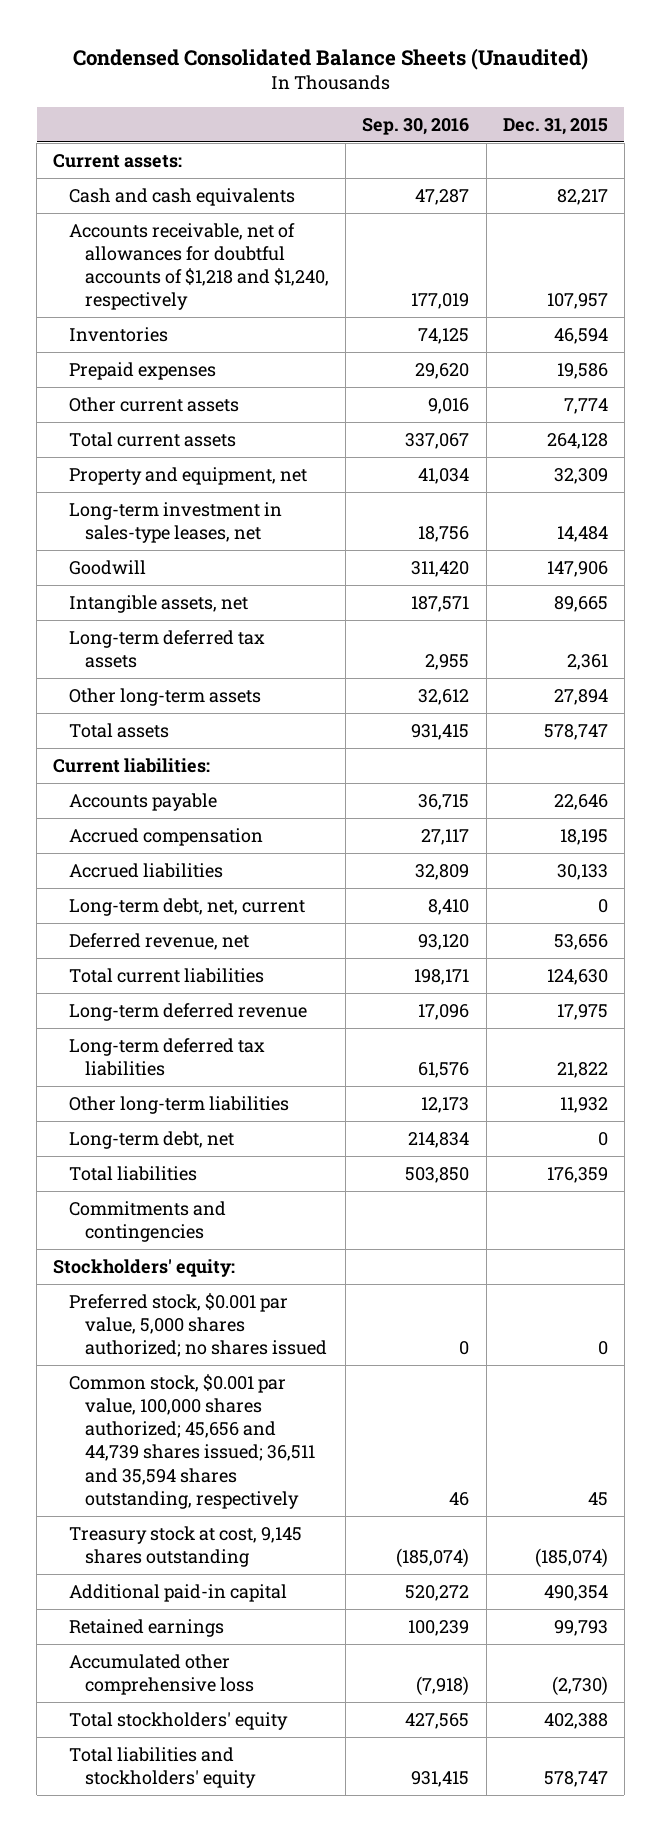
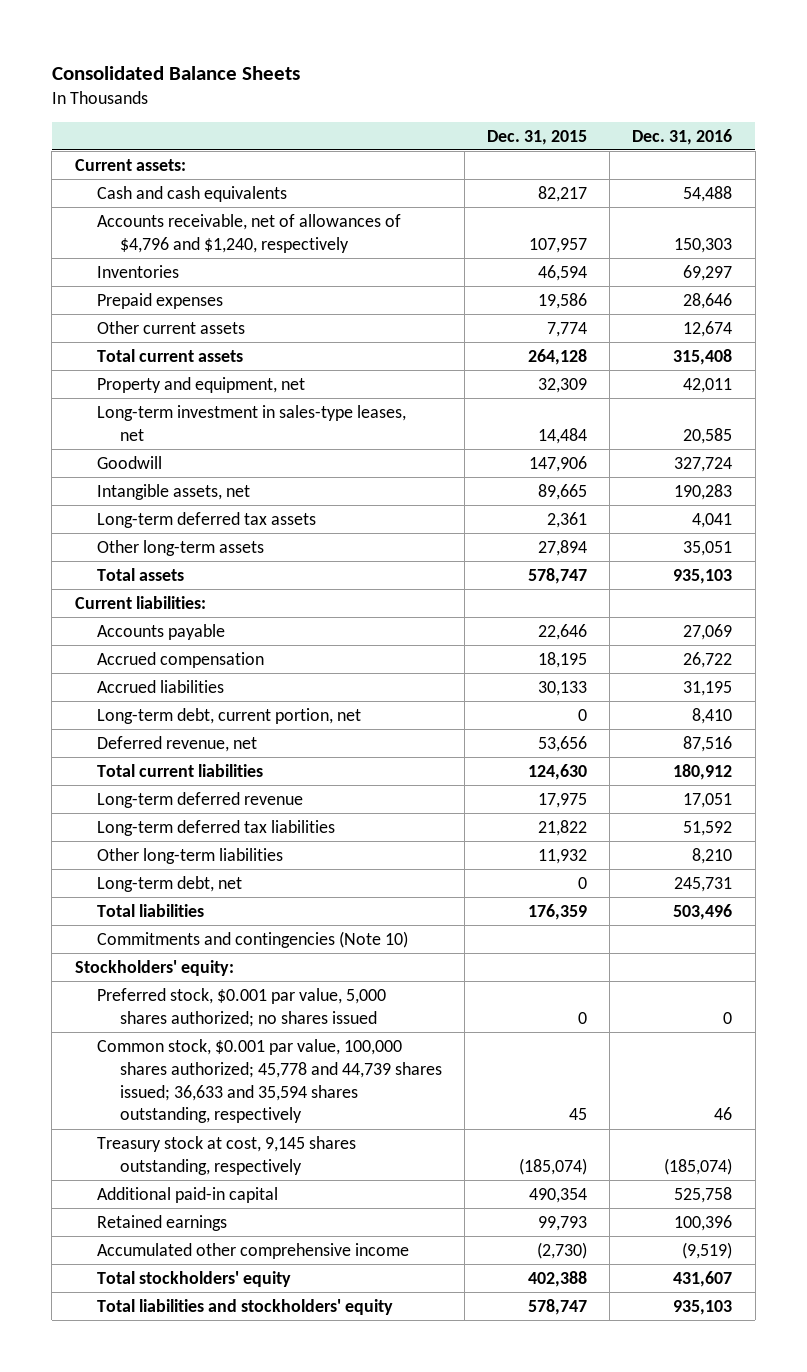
- Condensed Consolidated Balance Sheets (Unaudited)
+ Consolidated Balance Sheets
- | Sep. 30, 2016 | Dec. 31, 2015
+ | Dec. 31, 2015 | Dec. 31, 2016
- Accounts receivable, net of allowances for doubtful accounts of $1,218 and $1,240, respectively | 177,019 | 107,957
+ Accounts receivable, net of allowances of $4,796 and $1,240, respectively | 107,957 | 150,303
- Long-term debt, net, current | 8,410 | 0
+ Long-term debt, current portion, net | 0 | 8,410
- Commitments and contingencies
+ Commitments and contingencies (Note 10)
- Common stock, $0.001 par value, 100,000 shares authorized; 45,656 and 44,739 shares issued; 36,511 and 35,594 shares outstanding, respectively | 46 | 45
- Treasury stock at cost, 9,145 shares outstanding | (185,074) | (185,074)
+ Common stock, $0.001 par value, 100,000 shares authorized; 45,778 and 44,739 shares issued; 36,633 and 35,594 shares outstanding, respectively | 45 | 46
+ Treasury stock at cost, 9,145 shares outstanding, respectively | (185,074) | (185,074)
- Accumulated other comprehensive loss | (7,918) | (2,730)
+ Accumulated other comprehensive income | (2,730) | (9,519)

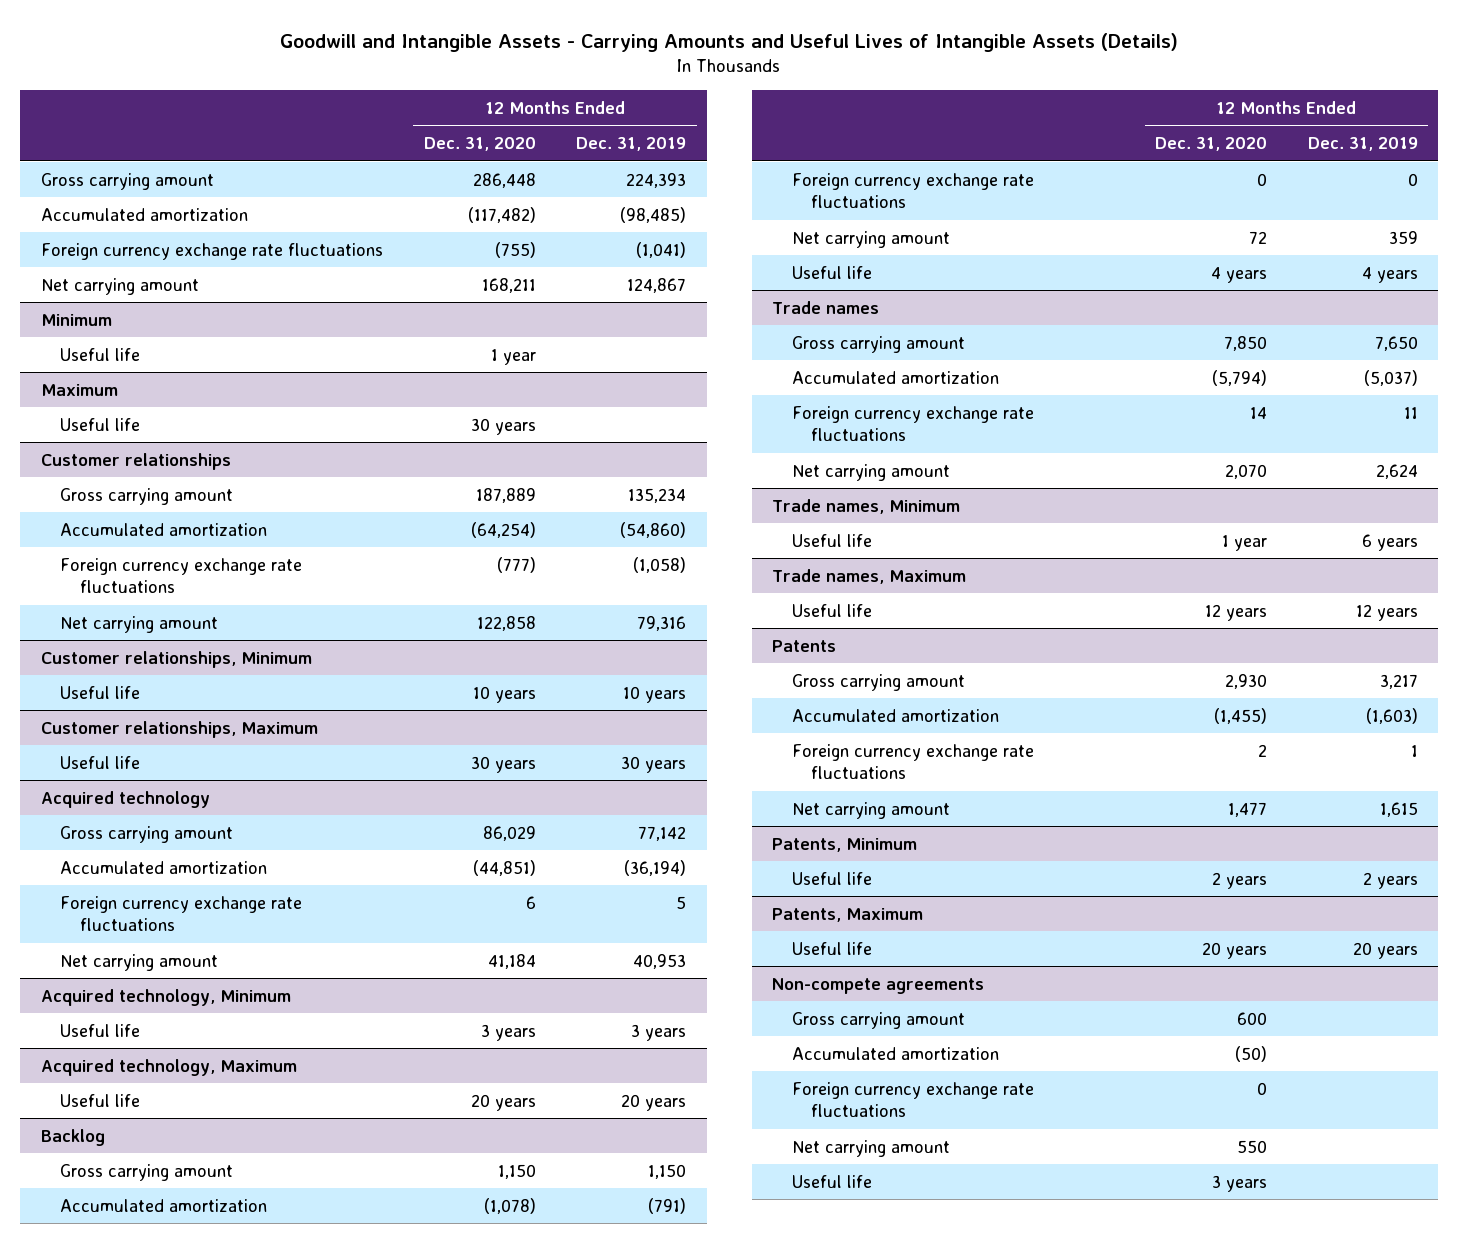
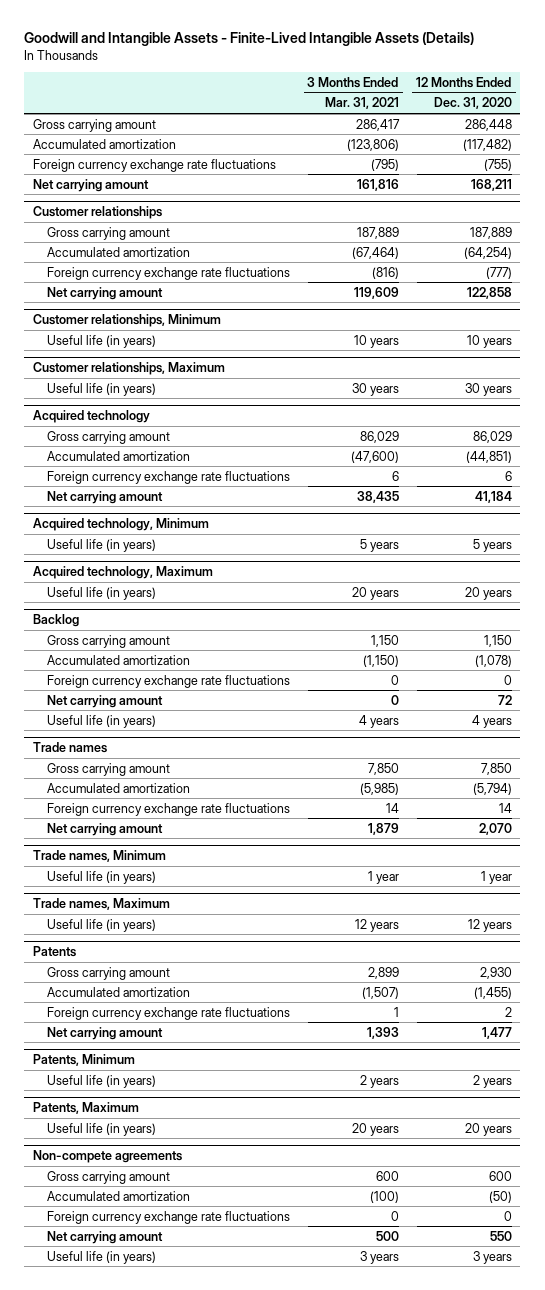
- Goodwill and Intangible Assets - Carrying Amounts and Useful Lives of Intangible Assets (Details)
+ Goodwill and Intangible Assets - Finite-Lived Intangible Assets (Details)
- | 12 Months Ended Dec. 31, 2020 | 12 Months Ended Dec. 31, 2019
+ | 3 Months Ended Mar. 31, 2021 | 12 Months Ended Dec. 31, 2020
- Minimum
- Useful life | 1 year |
- Maximum
- Useful life | 30 years |
@ Customer relationships, Minimum
- Useful life | 10 years | 10 years
+ Useful life (in years) | 10 years | 10 years
@ Customer relationships, Maximum
- Useful life | 30 years | 30 years
+ Useful life (in years) | 30 years | 30 years
@ Acquired technology, Minimum
- Useful life | 3 years | 3 years
+ Useful life (in years) | 5 years | 5 years
@ Acquired technology, Maximum
- Useful life | 20 years | 20 years
+ Useful life (in years) | 20 years | 20 years
@ Backlog
- Useful life | 4 years | 4 years
+ Useful life (in years) | 4 years | 4 years
@ Trade names, Minimum
- Useful life | 1 year | 6 years
+ Useful life (in years) | 1 year | 1 year
@ Trade names, Maximum
- Useful life | 12 years | 12 years
+ Useful life (in years) | 12 years | 12 years
@ Patents, Minimum
- Useful life | 2 years | 2 years
+ Useful life (in years) | 2 years | 2 years
@ Patents, Maximum
- Useful life | 20 years | 20 years
+ Useful life (in years) | 20 years | 20 years
@ Non-compete agreements
- Useful life | 3 years |
+ Useful life (in years) | 3 years | 3 years

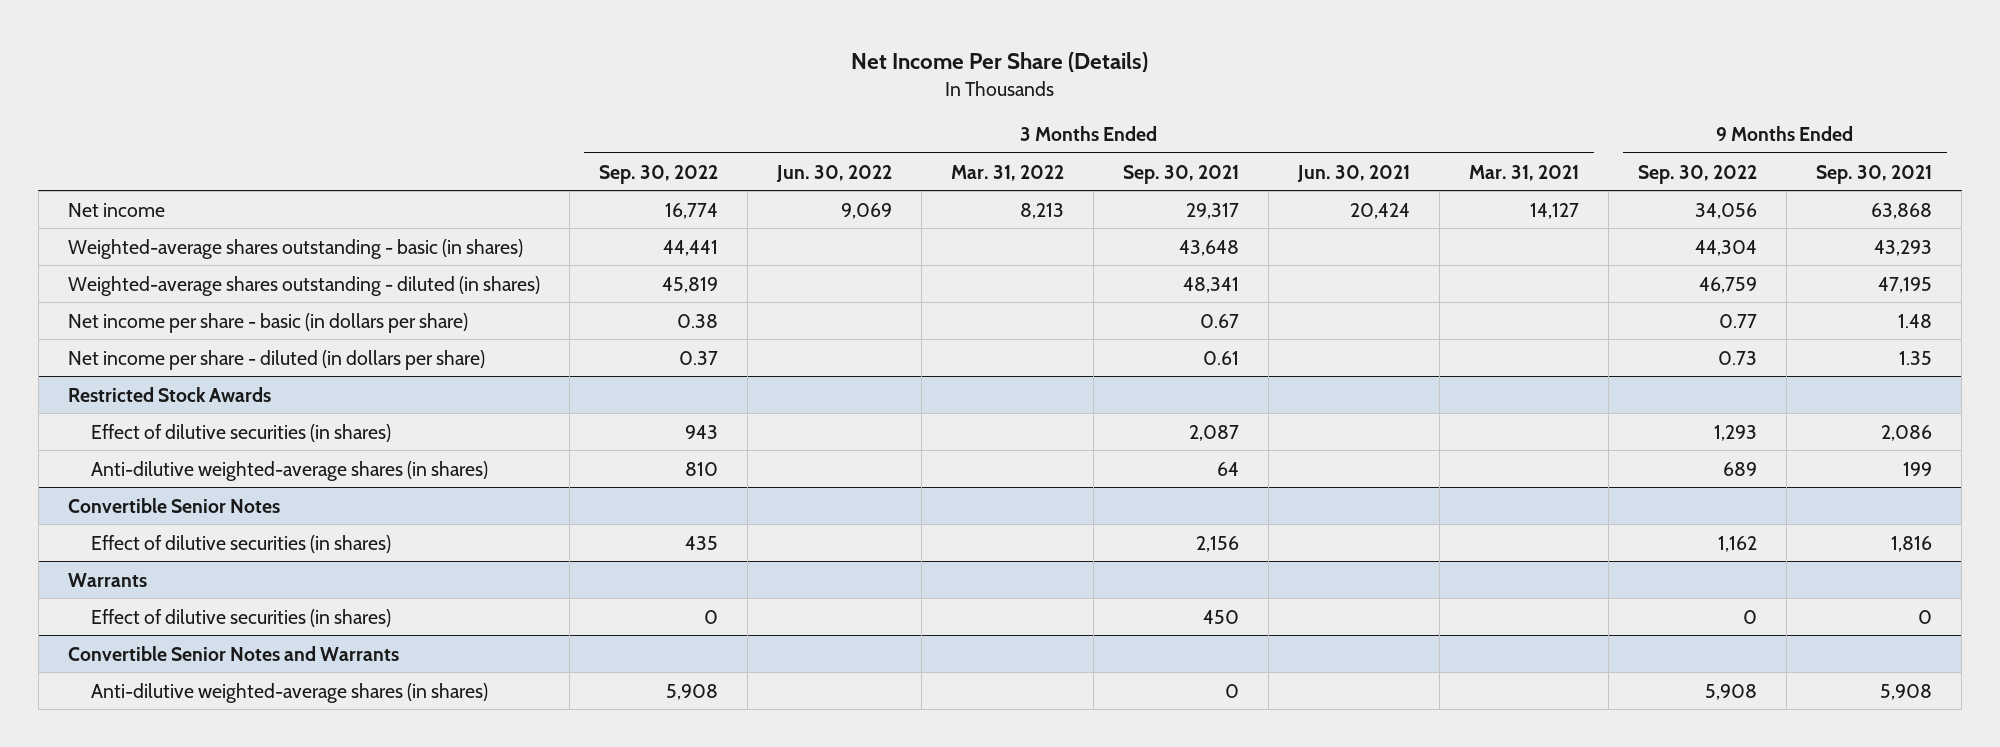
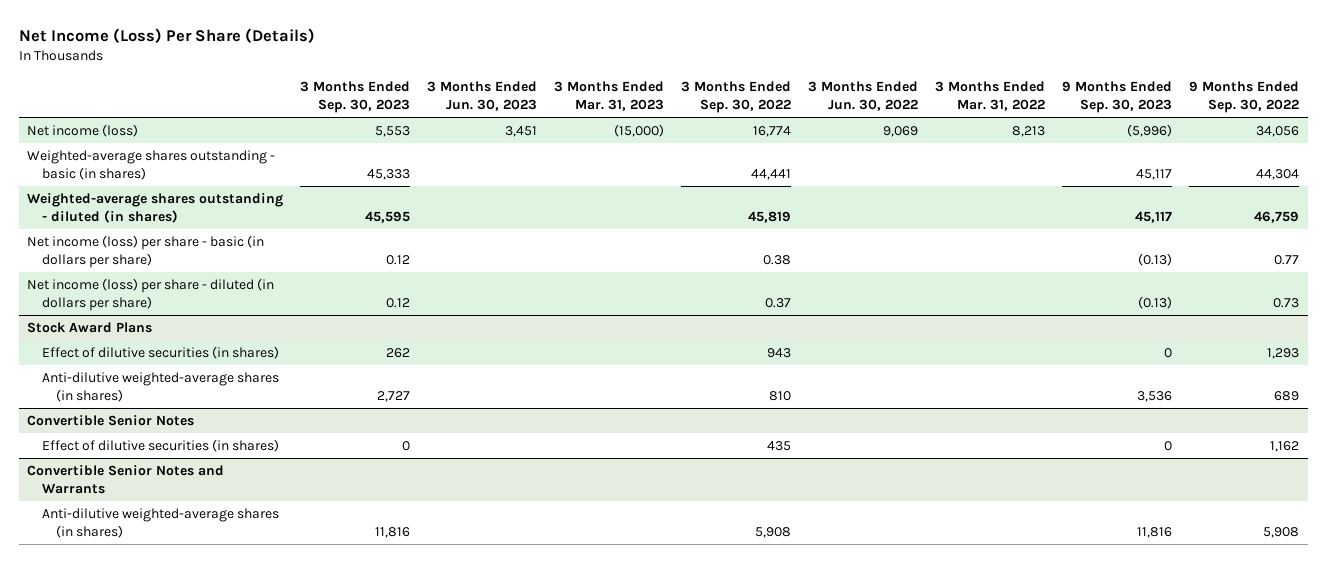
- Net Income Per Share (Details)
+ Net Income (Loss) Per Share (Details)
- | 3 Months Ended Sep. 30, 2022 | 3 Months Ended Jun. 30, 2022 | 3 Months Ended Mar. 31, 2022 | 3 Months Ended Sep. 30, 2021 | 3 Months Ended Jun. 30, 2021 | 3 Months Ended Mar. 31, 2021 | 9 Months Ended Sep. 30, 2022 | 9 Months Ended Sep. 30, 2021
+ | 3 Months Ended Sep. 30, 2023 | 3 Months Ended Jun. 30, 2023 | 3 Months Ended Mar. 31, 2023 | 3 Months Ended Sep. 30, 2022 | 3 Months Ended Jun. 30, 2022 | 3 Months Ended Mar. 31, 2022 | 9 Months Ended Sep. 30, 2023 | 9 Months Ended Sep. 30, 2022
- Net income | 16,774 | 9,069 | 8,213 | 29,317 | 20,424 | 14,127 | 34,056 | 63,868
+ Net income (loss) | 5,553 | 3,451 | (15,000) | 16,774 | 9,069 | 8,213 | (5,996) | 34,056
- Net income per share - basic (in dollars per share) | 0.38 | | | 0.67 | | | 0.77 | 1.48
- Net income per share - diluted (in dollars per share) | 0.37 | | | 0.61 | | | 0.73 | 1.35
- Restricted Stock Awards
+ Net income (loss) per share - basic (in dollars per share) | 0.12 | | | 0.38 | | | (0.13) | 0.77
+ Net income (loss) per share - diluted (in dollars per share) | 0.12 | | | 0.37 | | | (0.13) | 0.73
+ Stock Award Plans
- Warrants
- Effect of dilutive securities (in shares) | 0 | | | 450 | | | 0 | 0

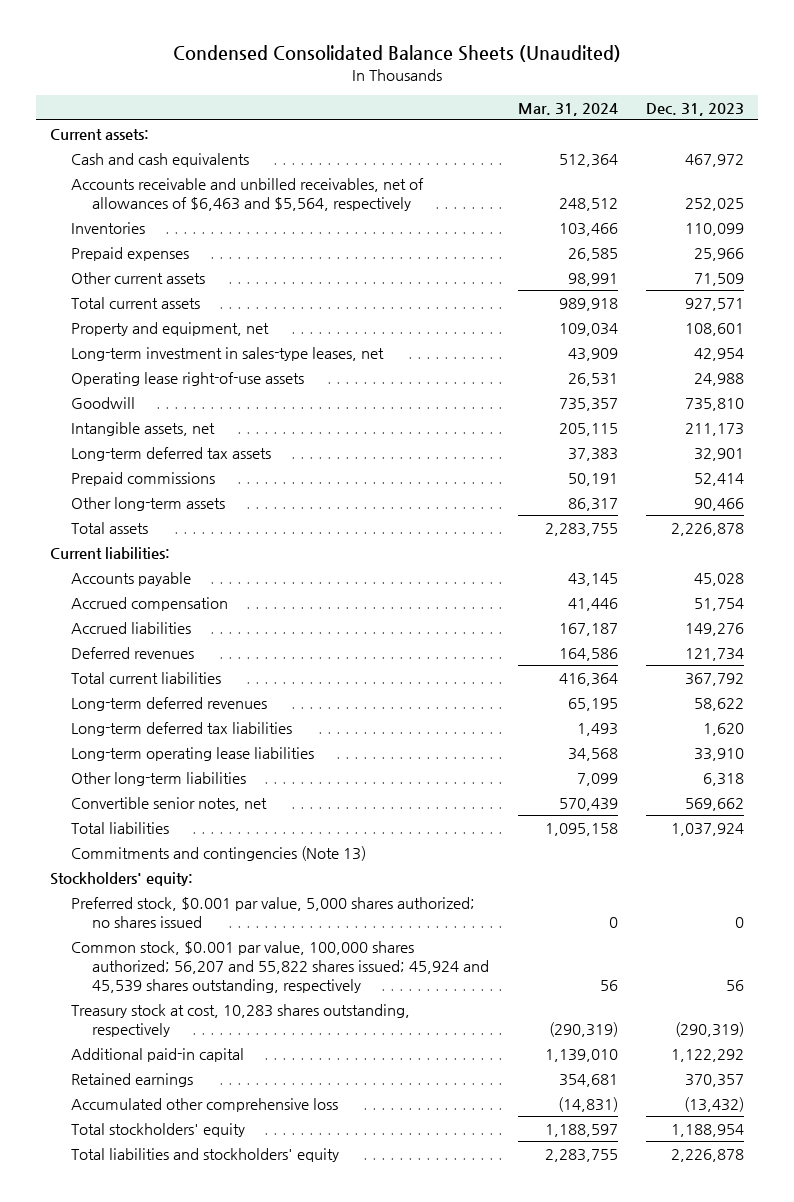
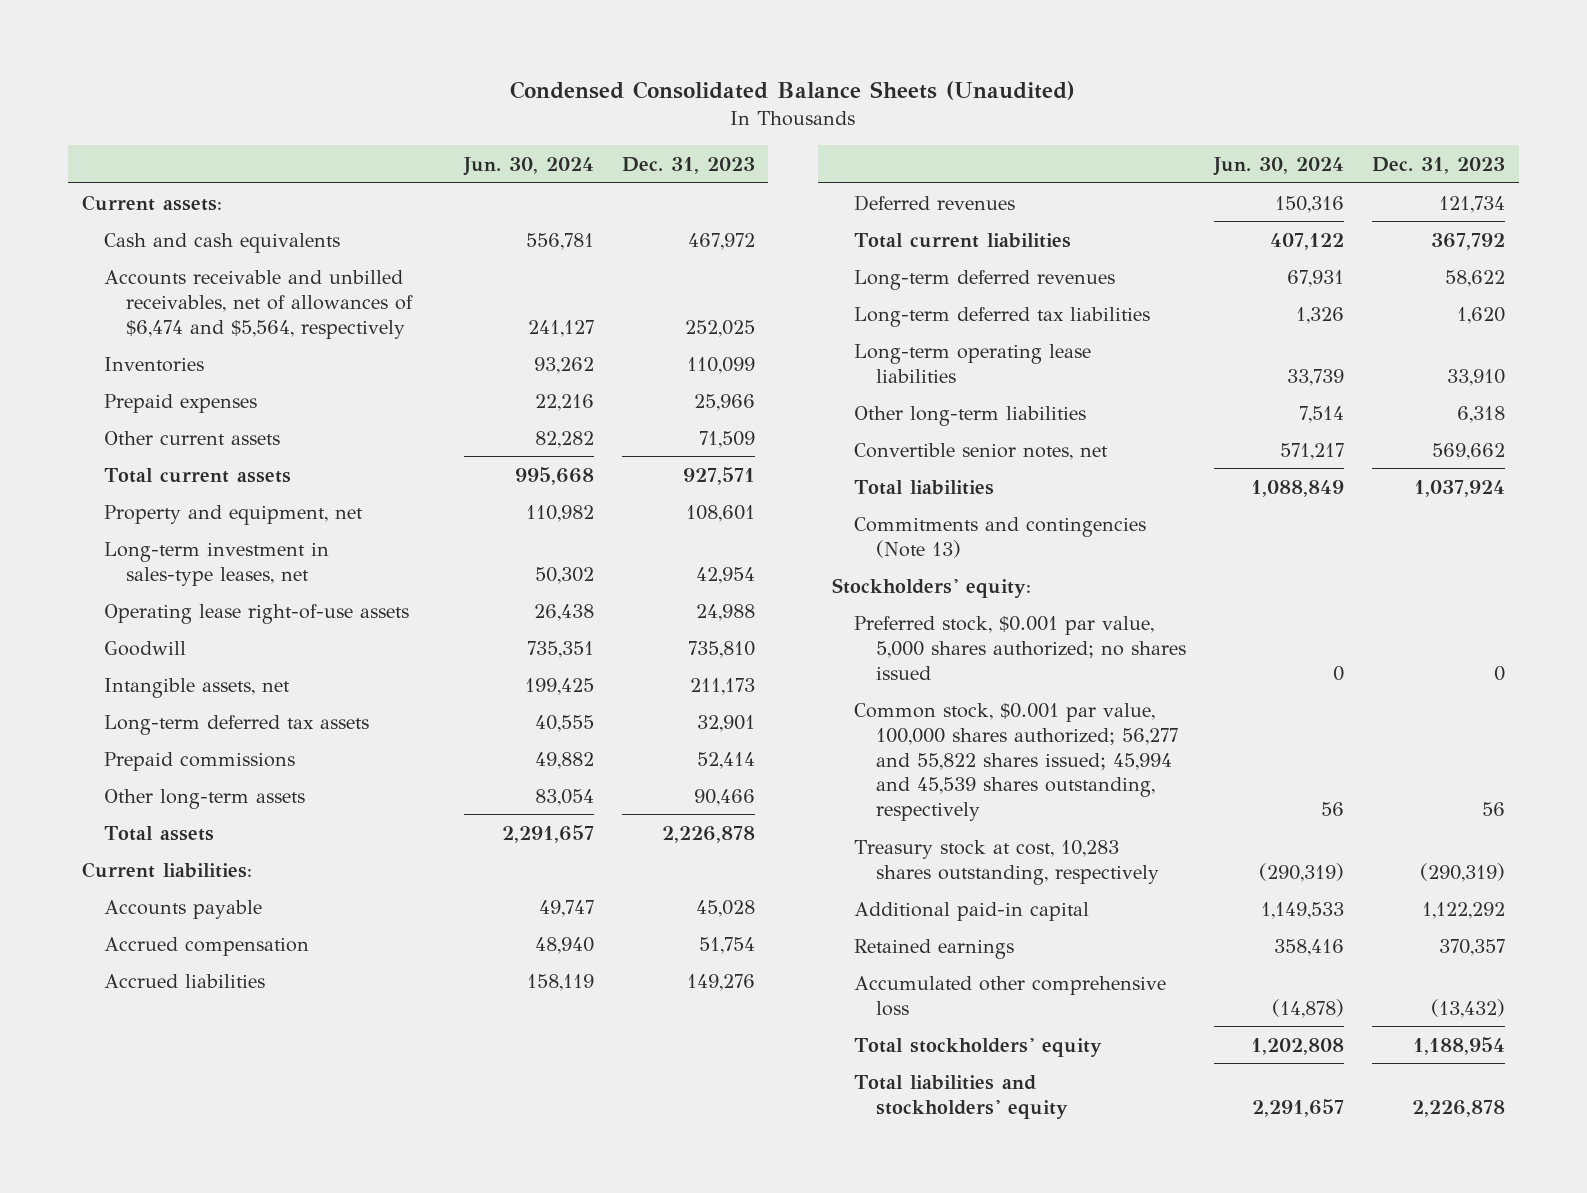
- | Mar. 31, 2024 | Dec. 31, 2023
+ | Jun. 30, 2024 | Dec. 31, 2023
- Accounts receivable and unbilled receivables, net of allowances of $6,463 and $5,564, respectively | 248,512 | 252,025
+ Accounts receivable and unbilled receivables, net of allowances of $6,474 and $5,564, respectively | 241,127 | 252,025
- Common stock, $0.001 par value, 100,000 shares authorized; 56,207 and 55,822 shares issued; 45,924 and 45,539 shares outstanding, respectively | 56 | 56
+ Common stock, $0.001 par value, 100,000 shares authorized; 56,277 and 55,822 shares issued; 45,994 and 45,539 shares outstanding, respectively | 56 | 56

